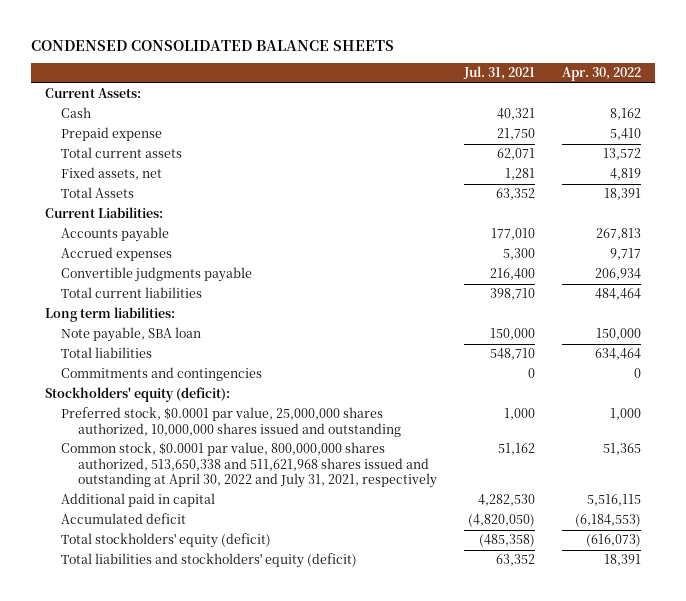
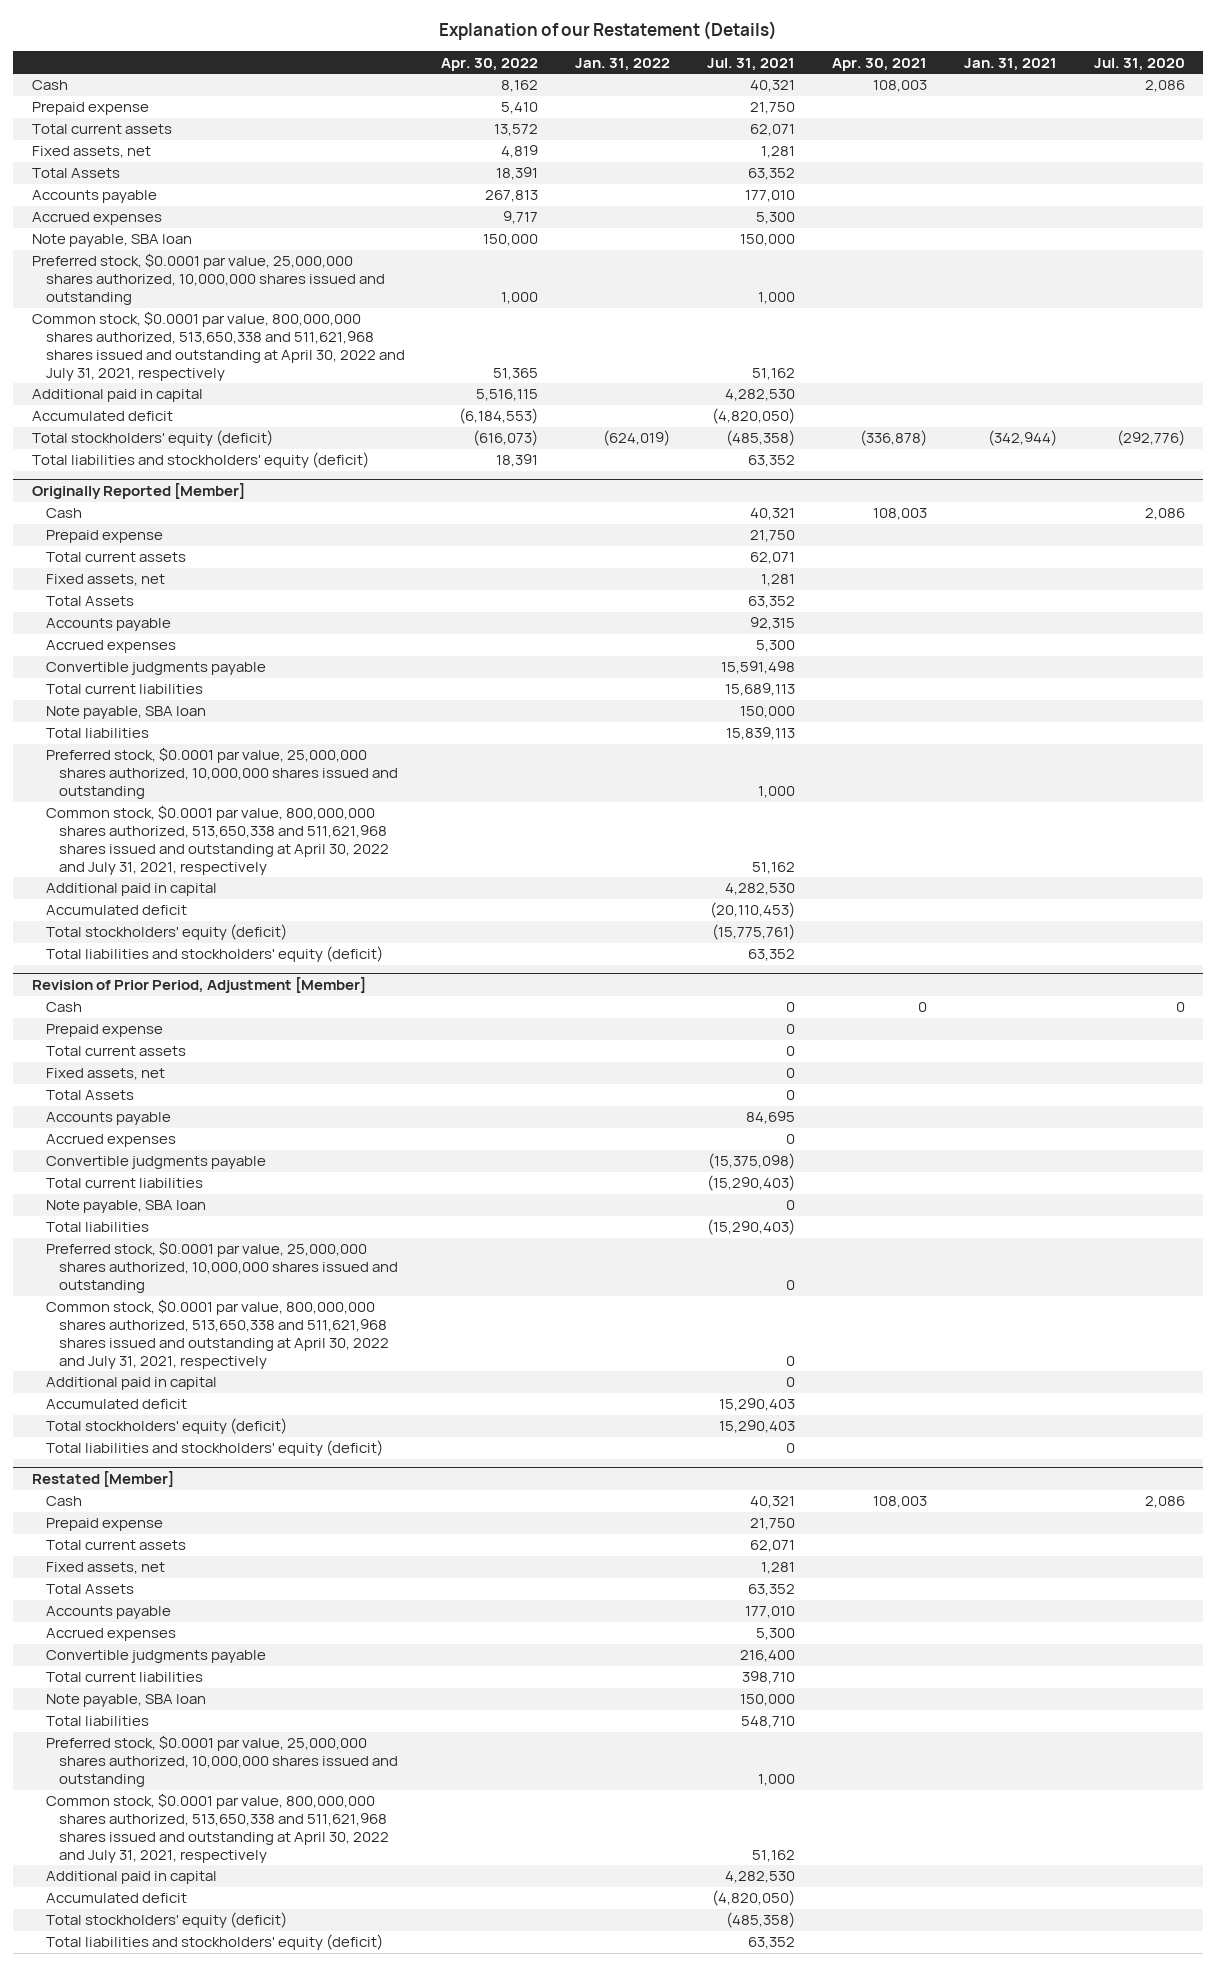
- CONDENSED CONSOLIDATED BALANCE SHEETS
+ Explanation of our Restatement (Details)
- | Jul. 31, 2021 | Apr. 30, 2022
+ | Apr. 30, 2022 | Jan. 31, 2022 | Jul. 31, 2021 | Apr. 30, 2021 | Jan. 31, 2021 | Jul. 31, 2020
- Current Assets:
- Current Liabilities:
- Convertible judgments payable | 216,400 | 206,934
- Total current liabilities | 398,710 | 484,464
- Long term liabilities:
- Total liabilities | 548,710 | 634,464
- Commitments and contingencies | 0 | 0
- Stockholders' equity (deficit):
+ Originally Reported [Member]
+ Cash | | | 40,321 | 108,003 | | 2,086
+ Prepaid expense | | | 21,750 | | |
+ Total current assets | | | 62,071 | | |
+ Fixed assets, net | | | 1,281 | | |
+ Total Assets | | | 63,352 | | |
+ Accounts payable | | | 92,315 | | |
+ Accrued expenses | | | 5,300 | | |
+ Convertible judgments payable | | | 15,591,498 | | |
+ Total current liabilities | | | 15,689,113 | | |
+ Note payable, SBA loan | | | 150,000 | | |
+ Total liabilities | | | 15,839,113 | | |
+ Preferred stock, $0.0001 par value, 25,000,000 shares authorized, 10,000,000 shares issued and outstanding | | | 1,000 | | |
+ Common stock, $0.0001 par value, 800,000,000 shares authorized, 513,650,338 and 511,621,968 shares issued and outstanding at April 30, 2022 and July 31, 2021, respectively | | | 51,162 | | |
+ Additional paid in capital | | | 4,282,530 | | |
+ Accumulated deficit | | | (20,110,453) | | |
+ Total stockholders' equity (deficit) | | | (15,775,761) | | |
+ Total liabilities and stockholders' equity (deficit) | | | 63,352 | | |
+ Revision of Prior Period, Adjustment [Member]
+ Cash | | | 0 | 0 | | 0
+ Prepaid expense | | | 0 | | |
+ Total current assets | | | 0 | | |
+ Fixed assets, net | | | 0 | | |
+ Total Assets | | | 0 | | |
+ Accounts payable | | | 84,695 | | |
+ Accrued expenses | | | 0 | | |
+ Convertible judgments payable | | | (15,375,098) | | |
+ Total current liabilities | | | (15,290,403) | | |
+ Note payable, SBA loan | | | 0 | | |
+ Total liabilities | | | (15,290,403) | | |
+ Preferred stock, $0.0001 par value, 25,000,000 shares authorized, 10,000,000 shares issued and outstanding | | | 0 | | |
+ Common stock, $0.0001 par value, 800,000,000 shares authorized, 513,650,338 and 511,621,968 shares issued and outstanding at April 30, 2022 and July 31, 2021, respectively | | | 0 | | |
+ Additional paid in capital | | | 0 | | |
+ Accumulated deficit | | | 15,290,403 | | |
+ Total stockholders' equity (deficit) | | | 15,290,403 | | |
+ Total liabilities and stockholders' equity (deficit) | | | 0 | | |
+ Restated [Member]
+ Cash | | | 40,321 | 108,003 | | 2,086
+ Prepaid expense | | | 21,750 | | |
+ Total current assets | | | 62,071 | | |
+ Fixed assets, net | | | 1,281 | | |
+ Total Assets | | | 63,352 | | |
+ Accounts payable | | | 177,010 | | |
+ Accrued expenses | | | 5,300 | | |
+ Convertible judgments payable | | | 216,400 | | |
+ Total current liabilities | | | 398,710 | | |
+ Note payable, SBA loan | | | 150,000 | | |
+ Total liabilities | | | 548,710 | | |
+ Preferred stock, $0.0001 par value, 25,000,000 shares authorized, 10,000,000 shares issued and outstanding | | | 1,000 | | |
+ Common stock, $0.0001 par value, 800,000,000 shares authorized, 513,650,338 and 511,621,968 shares issued and outstanding at April 30, 2022 and July 31, 2021, respectively | | | 51,162 | | |
+ Additional paid in capital | | | 4,282,530 | | |
+ Accumulated deficit | | | (4,820,050) | | |
+ Total stockholders' equity (deficit) | | | (485,358) | | |
+ Total liabilities and stockholders' equity (deficit) | | | 63,352 | | |

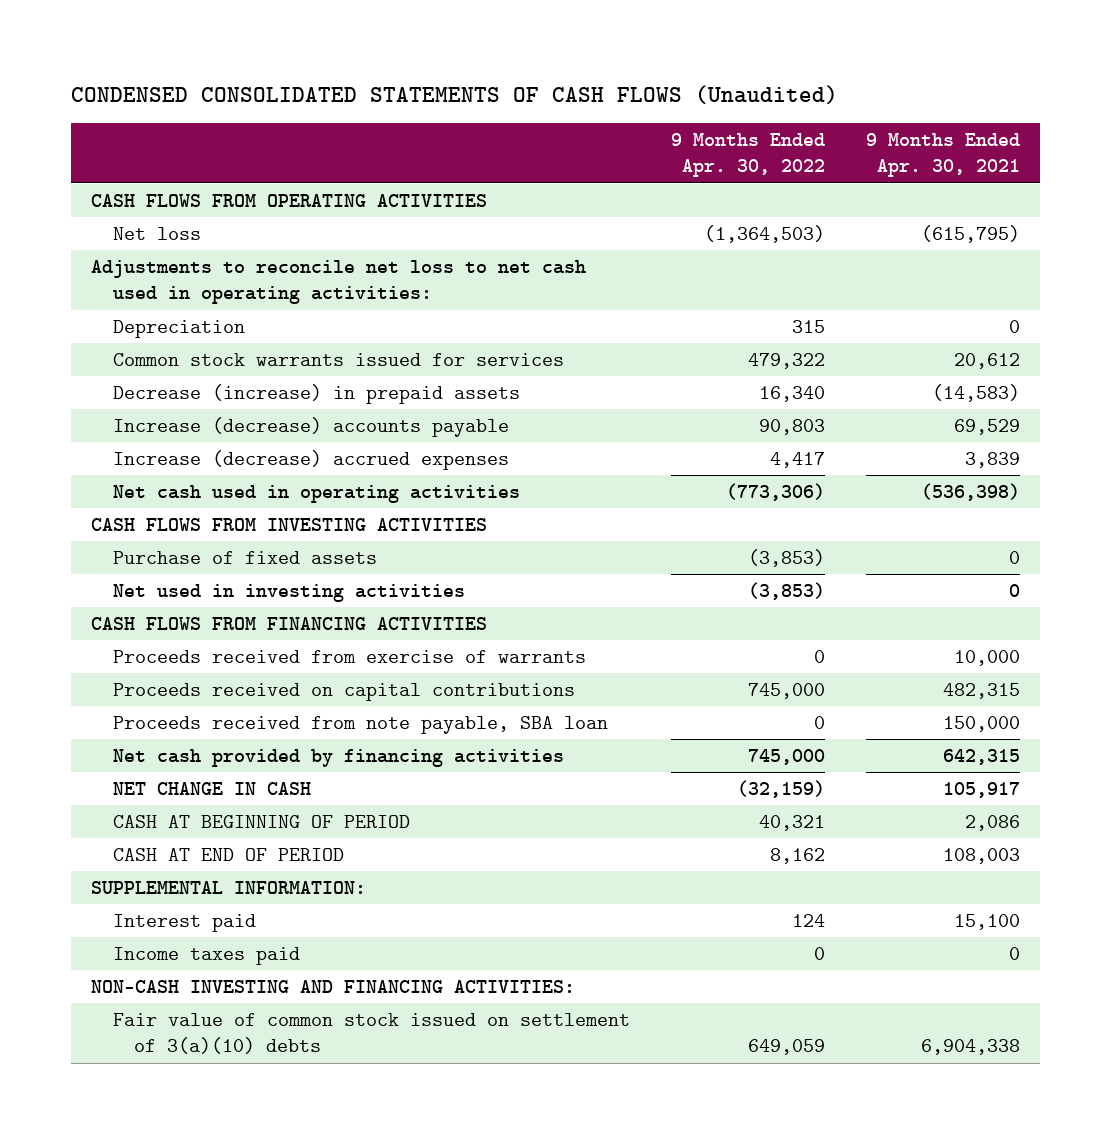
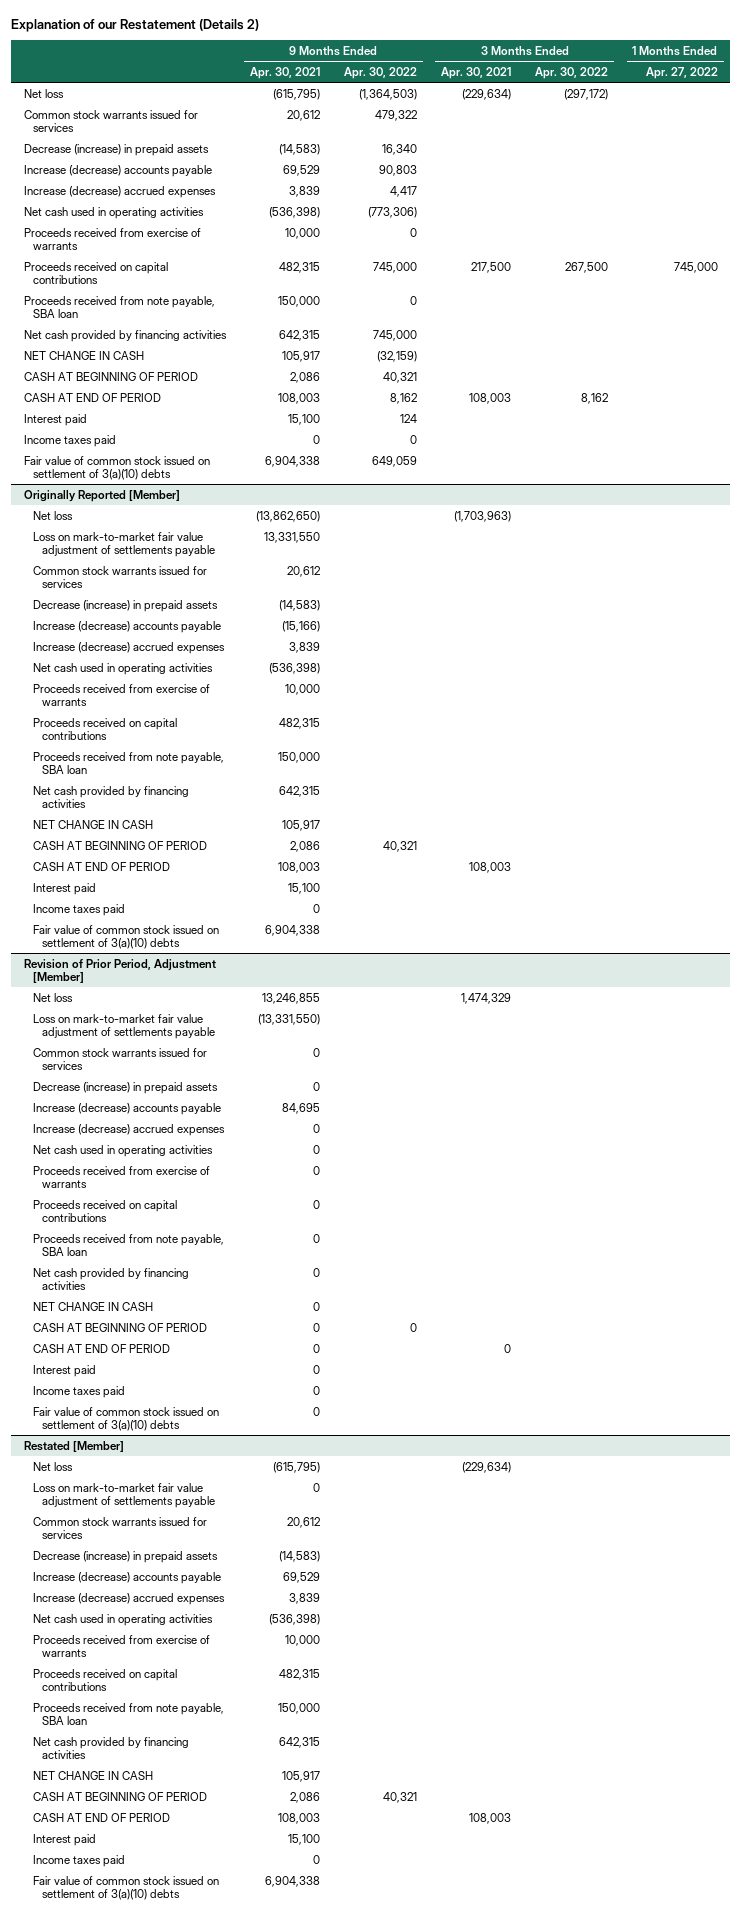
- CONDENSED CONSOLIDATED STATEMENTS OF CASH FLOWS (Unaudited)
+ Explanation of our Restatement (Details 2)
- | 9 Months Ended Apr. 30, 2022 | 9 Months Ended Apr. 30, 2021
+ | 9 Months Ended Apr. 30, 2021 | 9 Months Ended Apr. 30, 2022 | 3 Months Ended Apr. 30, 2021 | 3 Months Ended Apr. 30, 2022 | 1 Months Ended Apr. 27, 2022
- CASH FLOWS FROM OPERATING ACTIVITIES
- Adjustments to reconcile net loss to net cash used in operating activities:
- Depreciation | 315 | 0
- CASH FLOWS FROM INVESTING ACTIVITIES
- Purchase of fixed assets | (3,853) | 0
- Net used in investing activities | (3,853) | 0
- CASH FLOWS FROM FINANCING ACTIVITIES
- SUPPLEMENTAL INFORMATION:
- NON-CASH INVESTING AND FINANCING ACTIVITIES:
+ Originally Reported [Member]
+ Net loss | (13,862,650) | | (1,703,963) | |
+ Loss on mark-to-market fair value adjustment of settlements payable | 13,331,550 | | | |
+ Common stock warrants issued for services | 20,612 | | | |
+ Decrease (increase) in prepaid assets | (14,583) | | | |
+ Increase (decrease) accounts payable | (15,166) | | | |
+ Increase (decrease) accrued expenses | 3,839 | | | |
+ Net cash used in operating activities | (536,398) | | | |
+ Proceeds received from exercise of warrants | 10,000 | | | |
+ Proceeds received on capital contributions | 482,315 | | | |
+ Proceeds received from note payable, SBA loan | 150,000 | | | |
+ Net cash provided by financing activities | 642,315 | | | |
+ NET CHANGE IN CASH | 105,917 | | | |
+ CASH AT BEGINNING OF PERIOD | 2,086 | 40,321 | | |
+ CASH AT END OF PERIOD | 108,003 | | 108,003 | |
+ Interest paid | 15,100 | | | |
+ Income taxes paid | 0 | | | |
+ Fair value of common stock issued on settlement of 3(a)(10) debts | 6,904,338 | | | |
+ Revision of Prior Period, Adjustment [Member]
+ Net loss | 13,246,855 | | 1,474,329 | |
+ Loss on mark-to-market fair value adjustment of settlements payable | (13,331,550) | | | |
+ Common stock warrants issued for services | 0 | | | |
+ Decrease (increase) in prepaid assets | 0 | | | |
+ Increase (decrease) accounts payable | 84,695 | | | |
+ Increase (decrease) accrued expenses | 0 | | | |
+ Net cash used in operating activities | 0 | | | |
+ Proceeds received from exercise of warrants | 0 | | | |
+ Proceeds received on capital contributions | 0 | | | |
+ Proceeds received from note payable, SBA loan | 0 | | | |
+ Net cash provided by financing activities | 0 | | | |
+ NET CHANGE IN CASH | 0 | | | |
+ CASH AT BEGINNING OF PERIOD | 0 | 0 | | |
+ CASH AT END OF PERIOD | 0 | | 0 | |
+ Interest paid | 0 | | | |
+ Income taxes paid | 0 | | | |
+ Fair value of common stock issued on settlement of 3(a)(10) debts | 0 | | | |
+ Restated [Member]
+ Net loss | (615,795) | | (229,634) | |
+ Loss on mark-to-market fair value adjustment of settlements payable | 0 | | | |
+ Common stock warrants issued for services | 20,612 | | | |
+ Decrease (increase) in prepaid assets | (14,583) | | | |
+ Increase (decrease) accounts payable | 69,529 | | | |
+ Increase (decrease) accrued expenses | 3,839 | | | |
+ Net cash used in operating activities | (536,398) | | | |
+ Proceeds received from exercise of warrants | 10,000 | | | |
+ Proceeds received on capital contributions | 482,315 | | | |
+ Proceeds received from note payable, SBA loan | 150,000 | | | |
+ Net cash provided by financing activities | 642,315 | | | |
+ NET CHANGE IN CASH | 105,917 | | | |
+ CASH AT BEGINNING OF PERIOD | 2,086 | 40,321 | | |
+ CASH AT END OF PERIOD | 108,003 | | 108,003 | |
+ Interest paid | 15,100 | | | |
+ Income taxes paid | 0 | | | |
+ Fair value of common stock issued on settlement of 3(a)(10) debts | 6,904,338 | | | |

